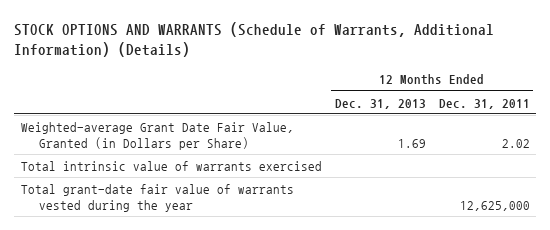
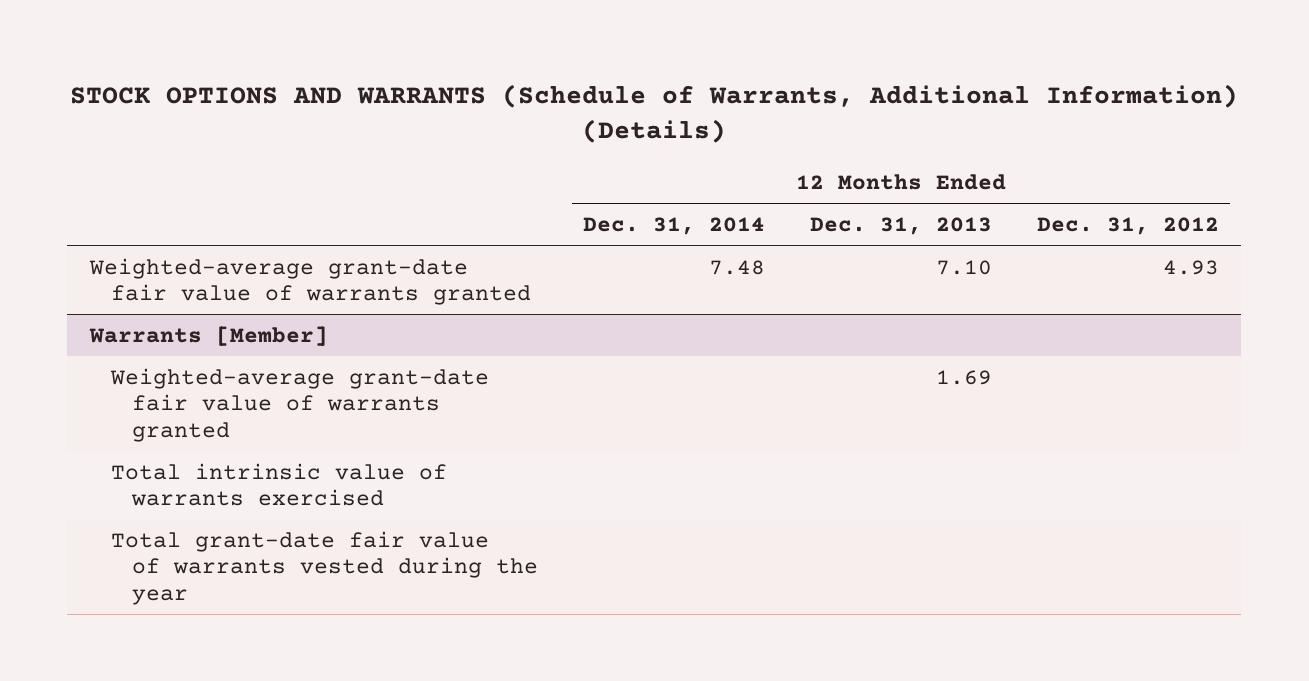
- | 12 Months Ended Dec. 31, 2013 | 12 Months Ended Dec. 31, 2011
+ | 12 Months Ended Dec. 31, 2014 | 12 Months Ended Dec. 31, 2013 | 12 Months Ended Dec. 31, 2012
- Weighted-average Grant Date Fair Value, Granted (in Dollars per Share) | 1.69 | 2.02
- Total intrinsic value of warrants exercised
- Total grant-date fair value of warrants vested during the year | | 12,625,000
+ Weighted-average grant-date fair value of warrants granted | 7.48 | 7.10 | 4.93
+ Warrants [Member]
+ Weighted-average grant-date fair value of warrants granted | | 1.69 |
+ Total intrinsic value of warrants exercised
+ Total grant-date fair value of warrants vested during the year

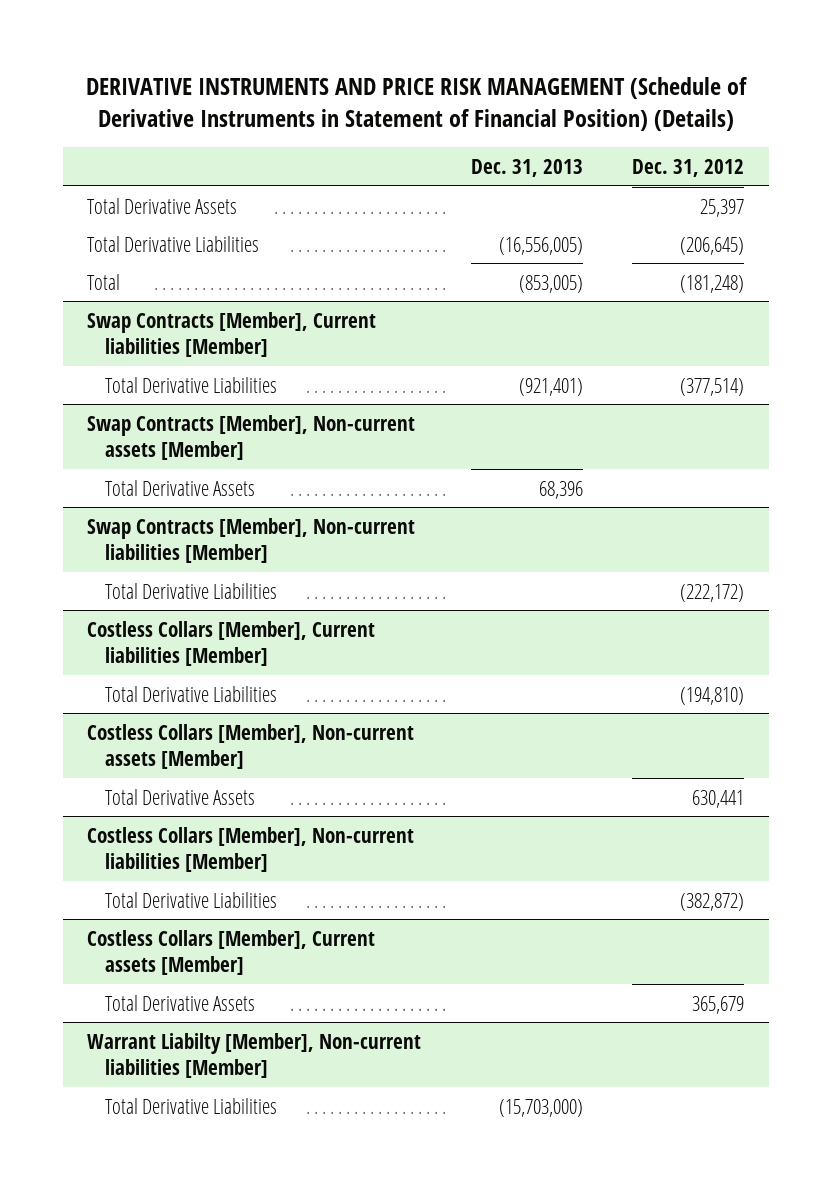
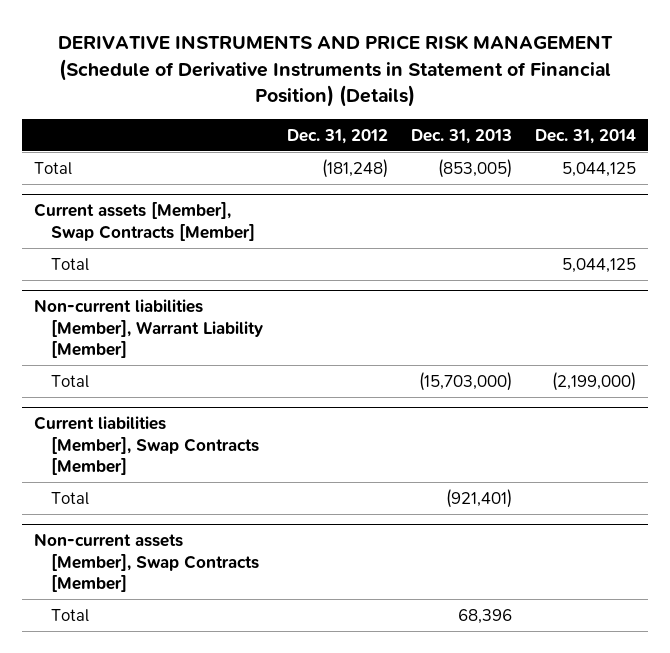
- | Dec. 31, 2013 | Dec. 31, 2012
+ | Dec. 31, 2012 | Dec. 31, 2013 | Dec. 31, 2014
- Total Derivative Assets | | 25,397
- Total Derivative Liabilities | (16,556,005) | (206,645)
- Swap Contracts [Member], Current liabilities [Member]
- Total Derivative Liabilities | (921,401) | (377,514)
- Swap Contracts [Member], Non-current assets [Member]
- Total Derivative Assets | 68,396 |
- Swap Contracts [Member], Non-current liabilities [Member]
- Total Derivative Liabilities | | (222,172)
- Costless Collars [Member], Current liabilities [Member]
- Total Derivative Liabilities | | (194,810)
- Costless Collars [Member], Non-current assets [Member]
- Total Derivative Assets | | 630,441
- Costless Collars [Member], Non-current liabilities [Member]
- Total Derivative Liabilities | | (382,872)
- Costless Collars [Member], Current assets [Member]
- Total Derivative Assets | | 365,679
- Warrant Liabilty [Member], Non-current liabilities [Member]
- Total Derivative Liabilities | (15,703,000) |
+ Current assets [Member], Swap Contracts [Member]
+ Total | | | 5,044,125
+ Non-current liabilities [Member], Warrant Liability [Member]
+ Total | | (15,703,000) | (2,199,000)
+ Current liabilities [Member], Swap Contracts [Member]
+ Total | | (921,401) |
+ Non-current assets [Member], Swap Contracts [Member]
+ Total | | 68,396 |

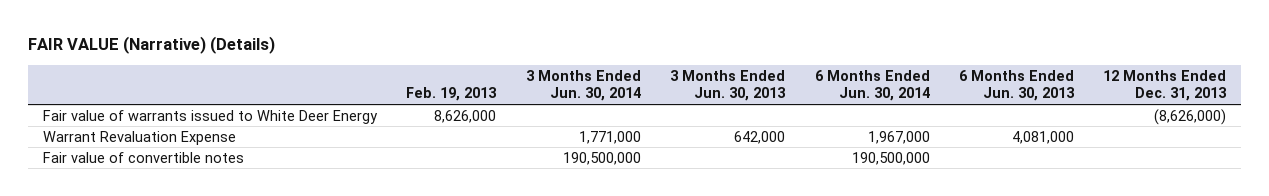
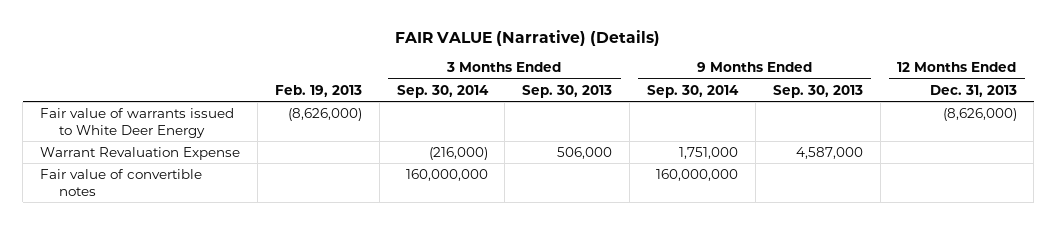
- | Feb. 19, 2013 | 3 Months Ended Jun. 30, 2014 | 3 Months Ended Jun. 30, 2013 | 6 Months Ended Jun. 30, 2014 | 6 Months Ended Jun. 30, 2013 | 12 Months Ended Dec. 31, 2013
+ | Feb. 19, 2013 | 3 Months Ended Sep. 30, 2014 | 3 Months Ended Sep. 30, 2013 | 9 Months Ended Sep. 30, 2014 | 9 Months Ended Sep. 30, 2013 | 12 Months Ended Dec. 31, 2013
- Fair value of warrants issued to White Deer Energy | 8,626,000 | | | | | (8,626,000)
+ Fair value of warrants issued to White Deer Energy | (8,626,000) | | | | | (8,626,000)

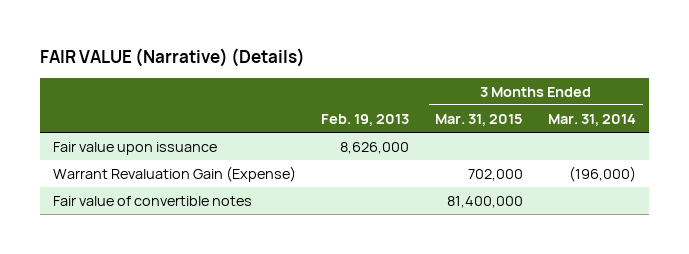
- | Feb. 19, 2013 | 3 Months Ended Sep. 30, 2014 | 3 Months Ended Sep. 30, 2013 | 9 Months Ended Sep. 30, 2014 | 9 Months Ended Sep. 30, 2013 | 12 Months Ended Dec. 31, 2013
+ | Feb. 19, 2013 | 3 Months Ended Mar. 31, 2015 | 3 Months Ended Mar. 31, 2014
- Fair value of warrants issued to White Deer Energy | (8,626,000) | | | | | (8,626,000)
- Warrant Revaluation Expense | | (216,000) | 506,000 | 1,751,000 | 4,587,000 |
+ Fair value upon issuance | 8,626,000 | |
+ Warrant Revaluation Gain (Expense) | | 702,000 | (196,000)

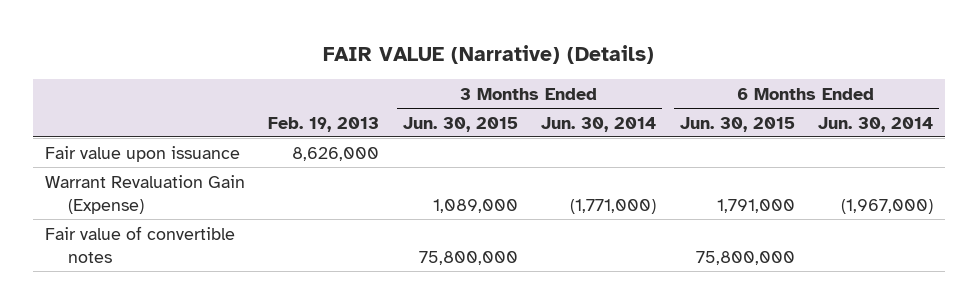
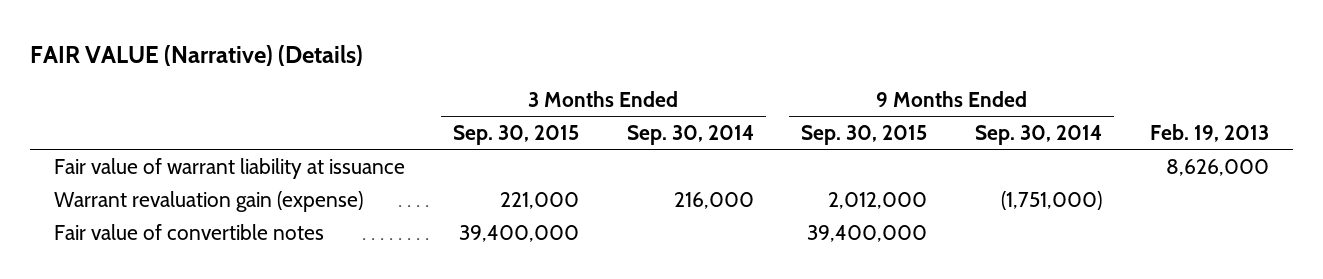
- | Feb. 19, 2013 | 3 Months Ended Jun. 30, 2015 | 3 Months Ended Jun. 30, 2014 | 6 Months Ended Jun. 30, 2015 | 6 Months Ended Jun. 30, 2014
+ | 3 Months Ended Sep. 30, 2015 | 3 Months Ended Sep. 30, 2014 | 9 Months Ended Sep. 30, 2015 | 9 Months Ended Sep. 30, 2014 | Feb. 19, 2013
- Fair value upon issuance | 8,626,000 | | | |
- Warrant Revaluation Gain (Expense) | | 1,089,000 | (1,771,000) | 1,791,000 | (1,967,000)
+ Fair value of warrant liability at issuance | | | | | 8,626,000
+ Warrant revaluation gain (expense) | 221,000 | 216,000 | 2,012,000 | (1,751,000) |

